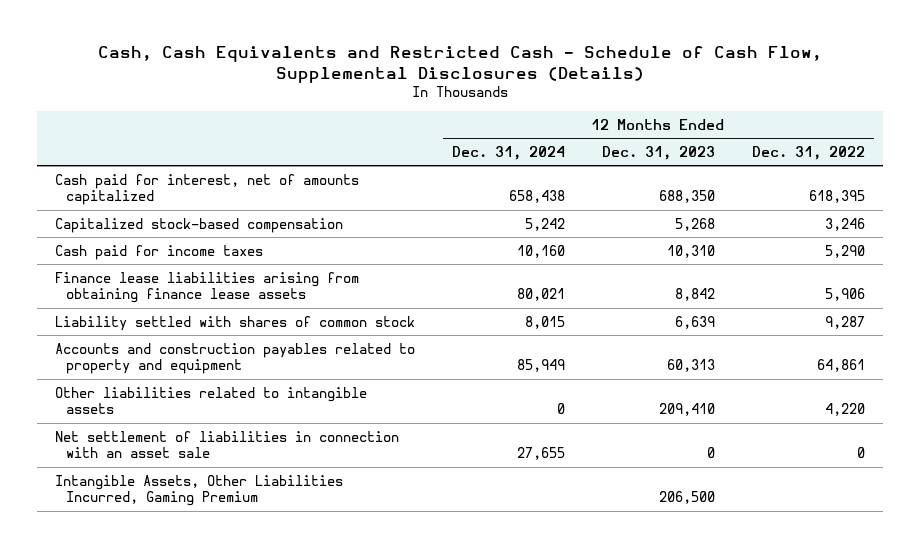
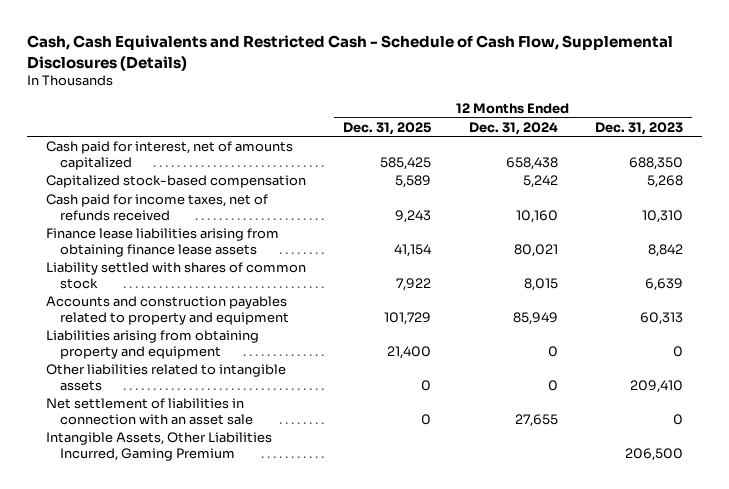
- | 12 Months Ended Dec. 31, 2024 | 12 Months Ended Dec. 31, 2023 | 12 Months Ended Dec. 31, 2022
+ | 12 Months Ended Dec. 31, 2025 | 12 Months Ended Dec. 31, 2024 | 12 Months Ended Dec. 31, 2023
- Cash paid for income taxes | 10,160 | 10,310 | 5,290
+ Cash paid for income taxes, net of refunds received | 9,243 | 10,160 | 10,310
+ Liabilities arising from obtaining property and equipment | 21,400 | 0 | 0

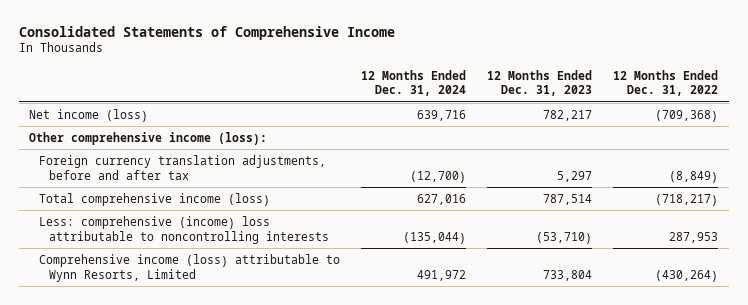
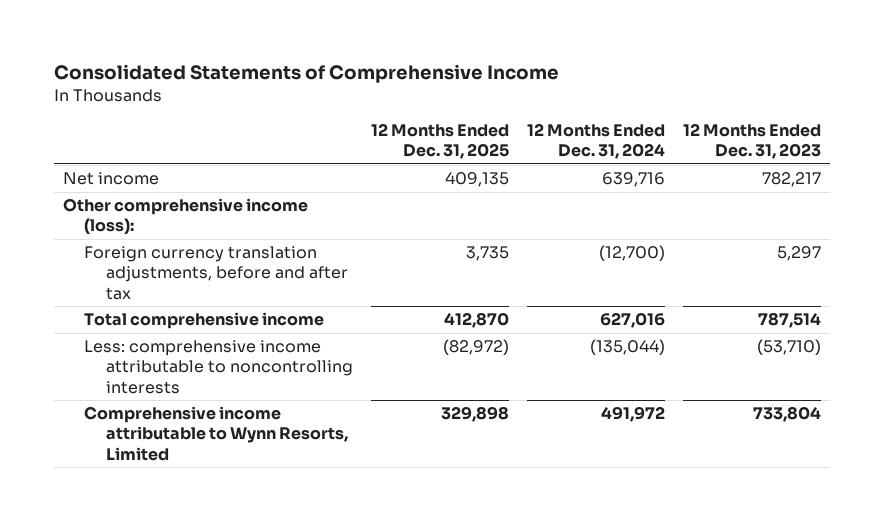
- | 12 Months Ended Dec. 31, 2024 | 12 Months Ended Dec. 31, 2023 | 12 Months Ended Dec. 31, 2022
+ | 12 Months Ended Dec. 31, 2025 | 12 Months Ended Dec. 31, 2024 | 12 Months Ended Dec. 31, 2023
- Net income (loss) | 639,716 | 782,217 | (709,368)
+ Net income | 409,135 | 639,716 | 782,217
- Total comprehensive income (loss) | 627,016 | 787,514 | (718,217)
- Less: comprehensive (income) loss attributable to noncontrolling interests | (135,044) | (53,710) | 287,953
- Comprehensive income (loss) attributable to Wynn Resorts, Limited | 491,972 | 733,804 | (430,264)
+ Total comprehensive income | 412,870 | 627,016 | 787,514
+ Less: comprehensive income attributable to noncontrolling interests | (82,972) | (135,044) | (53,710)
+ Comprehensive income attributable to Wynn Resorts, Limited | 329,898 | 491,972 | 733,804

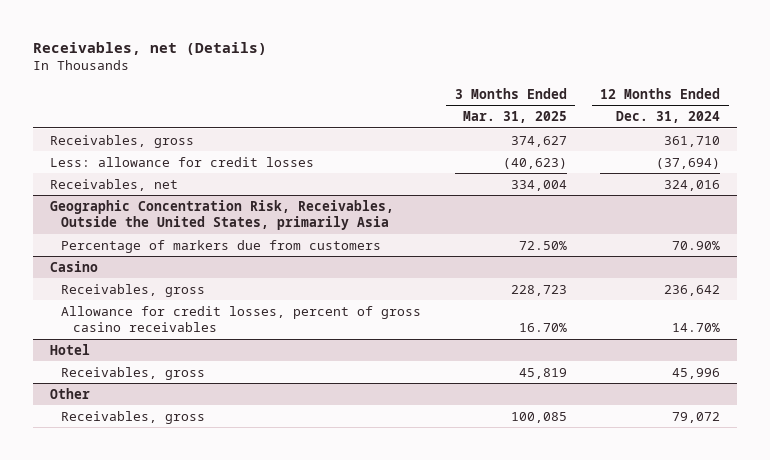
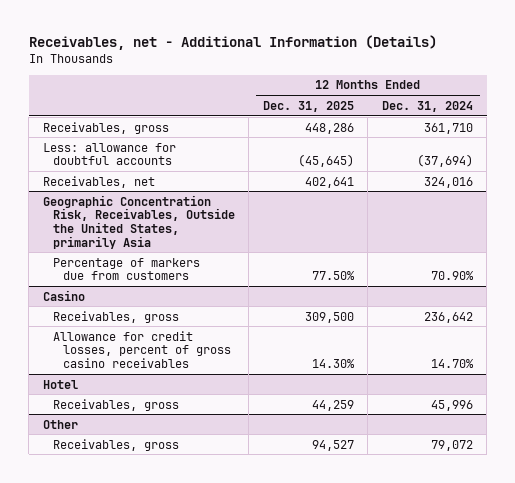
- Receivables, net (Details)
+ Receivables, net - Additional Information (Details)
- | 3 Months Ended Mar. 31, 2025 | 12 Months Ended Dec. 31, 2024
+ | 12 Months Ended Dec. 31, 2025 | 12 Months Ended Dec. 31, 2024
- Less: allowance for credit losses | (40,623) | (37,694)
+ Less: allowance for doubtful accounts | (45,645) | (37,694)

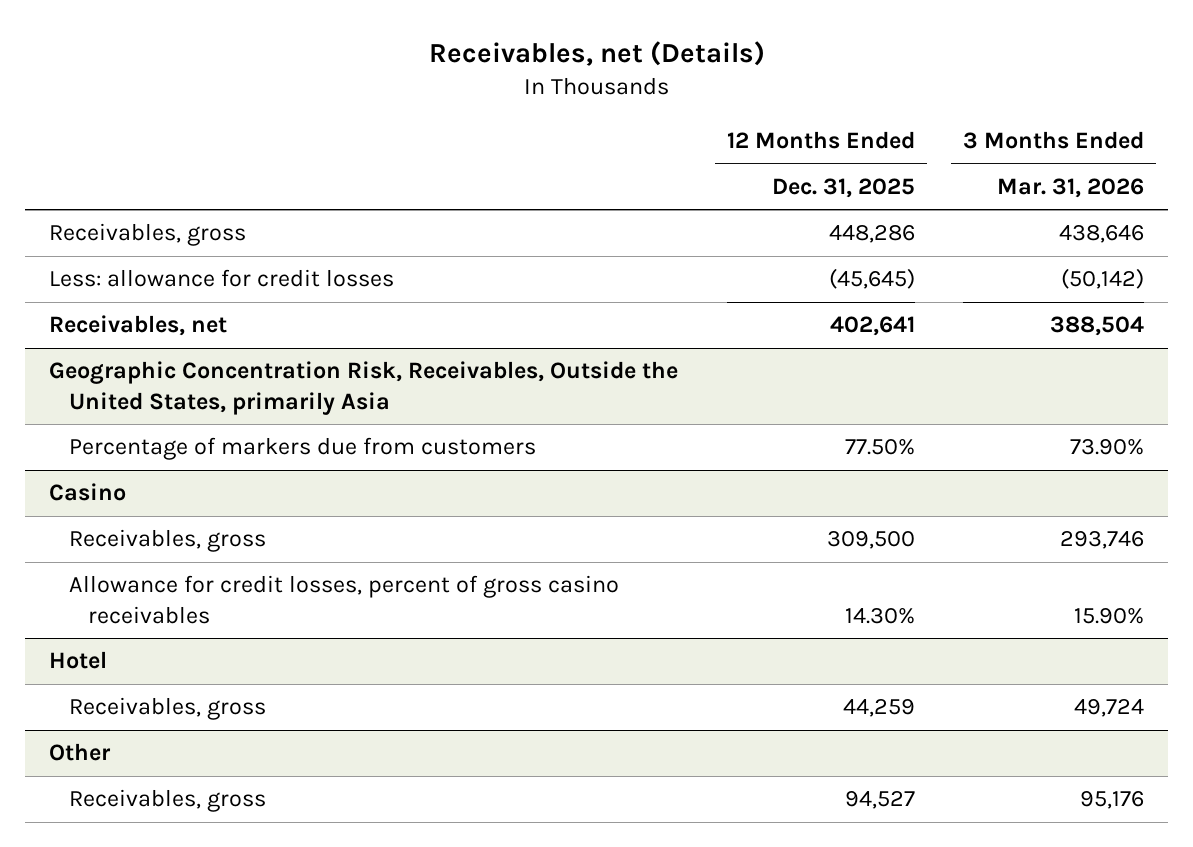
- Receivables, net - Additional Information (Details)
+ Receivables, net (Details)
- | 12 Months Ended Dec. 31, 2025 | 12 Months Ended Dec. 31, 2024
+ | 12 Months Ended Dec. 31, 2025 | 3 Months Ended Mar. 31, 2026
- Less: allowance for doubtful accounts | (45,645) | (37,694)
+ Less: allowance for credit losses | (45,645) | (50,142)

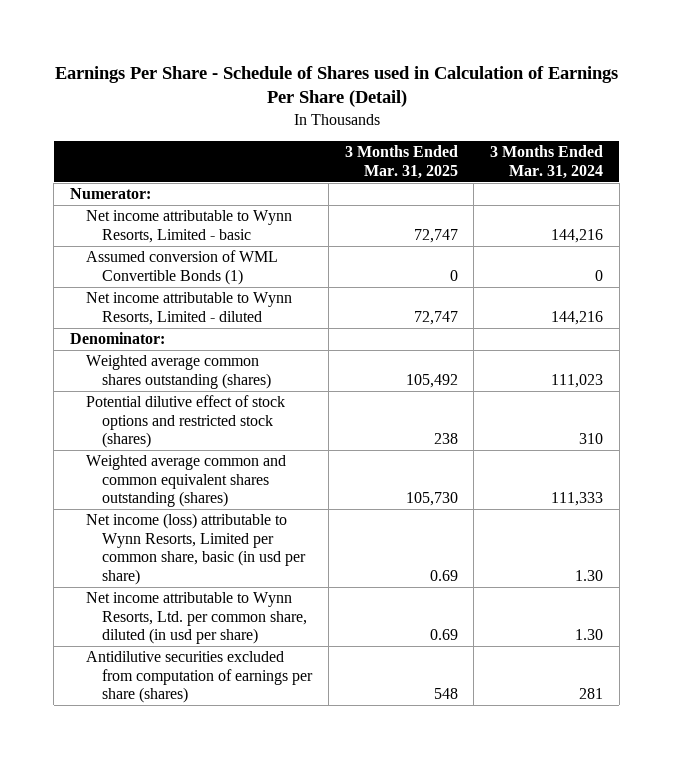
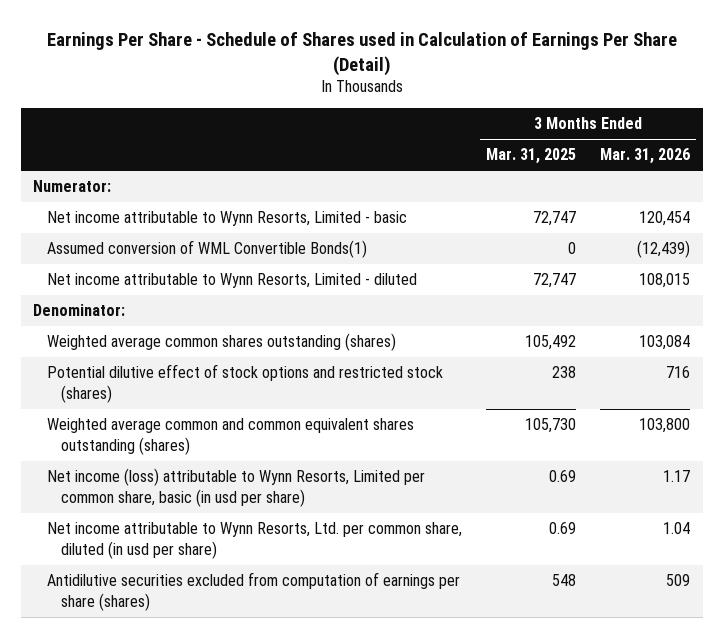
- | 3 Months Ended Mar. 31, 2025 | 3 Months Ended Mar. 31, 2024
+ | 3 Months Ended Mar. 31, 2025 | 3 Months Ended Mar. 31, 2026
- Assumed conversion of WML Convertible Bonds (1) | 0 | 0
+ Assumed conversion of WML Convertible Bonds(1) | 0 | (12,439)

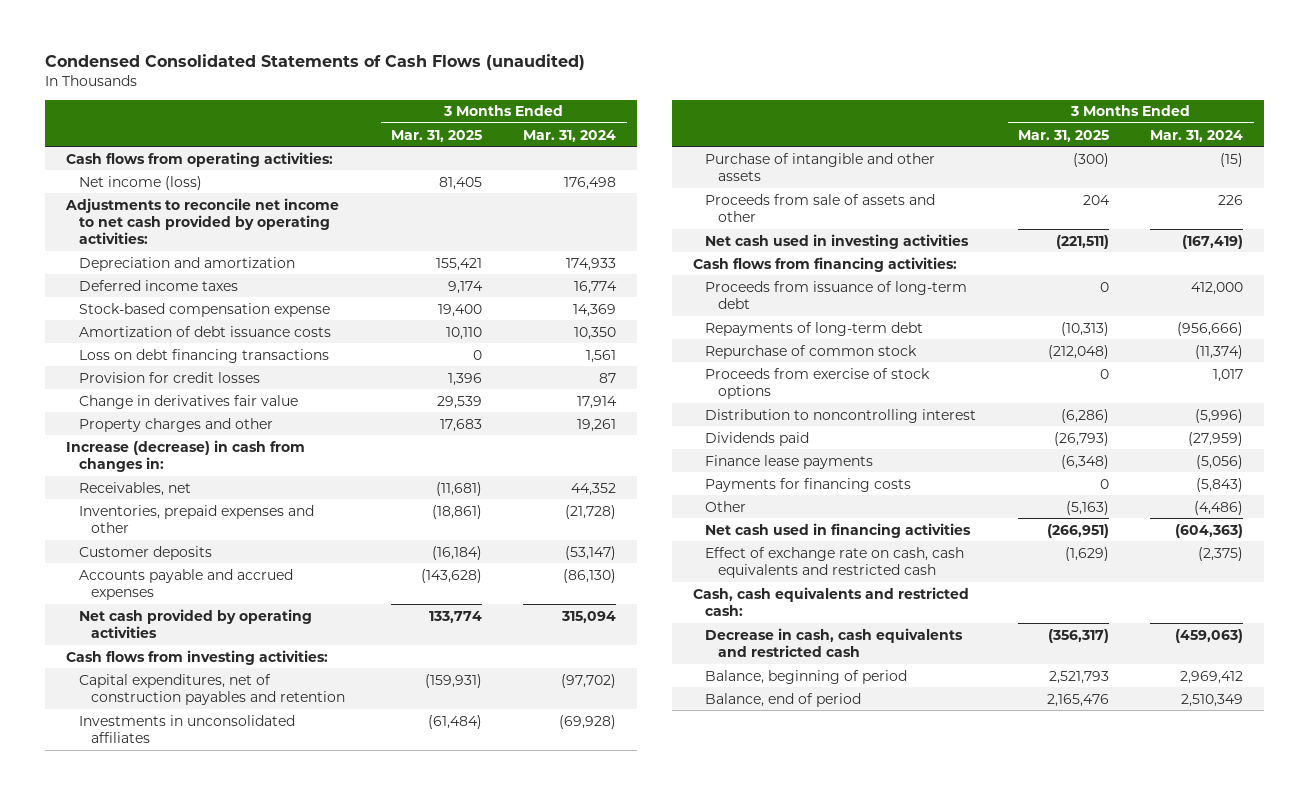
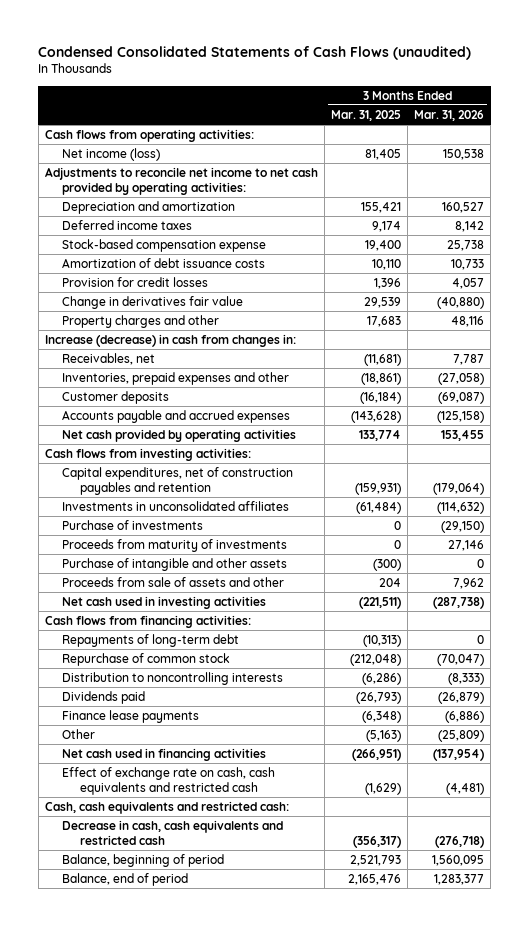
- | 3 Months Ended Mar. 31, 2025 | 3 Months Ended Mar. 31, 2024
+ | 3 Months Ended Mar. 31, 2025 | 3 Months Ended Mar. 31, 2026
- Loss on debt financing transactions | 0 | 1,561
+ Purchase of investments | 0 | (29,150)
+ Proceeds from maturity of investments | 0 | 27,146
- Proceeds from issuance of long-term debt | 0 | 412,000
- Proceeds from exercise of stock options | 0 | 1,017
- Distribution to noncontrolling interest | (6,286) | (5,996)
+ Distribution to noncontrolling interests | (6,286) | (8,333)
- Payments for financing costs | 0 | (5,843)

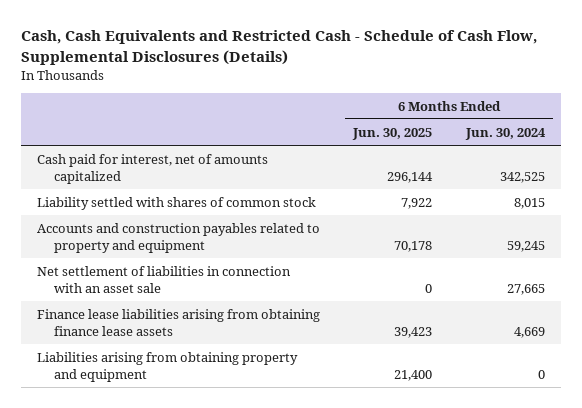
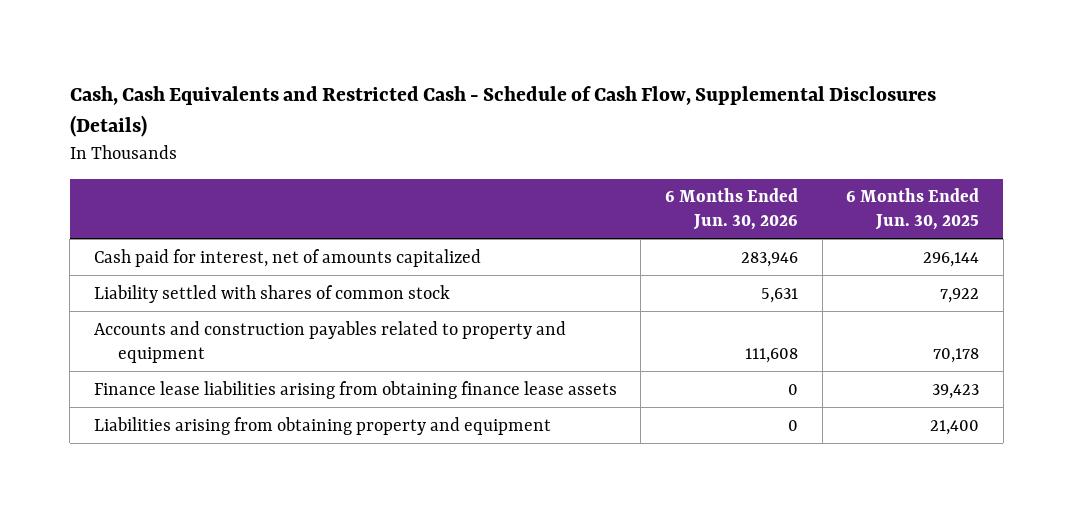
- | 6 Months Ended Jun. 30, 2025 | 6 Months Ended Jun. 30, 2024
+ | 6 Months Ended Jun. 30, 2026 | 6 Months Ended Jun. 30, 2025
- Net settlement of liabilities in connection with an asset sale | 0 | 27,665

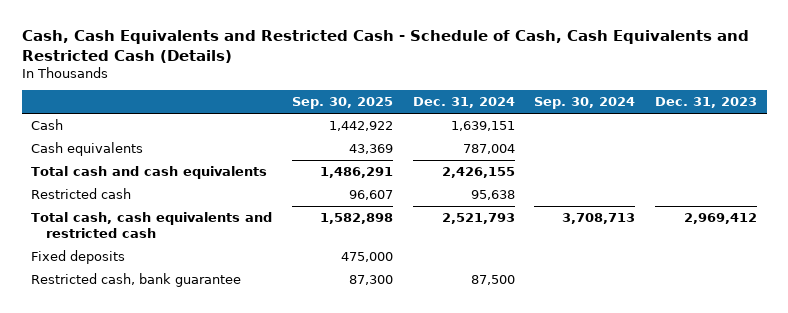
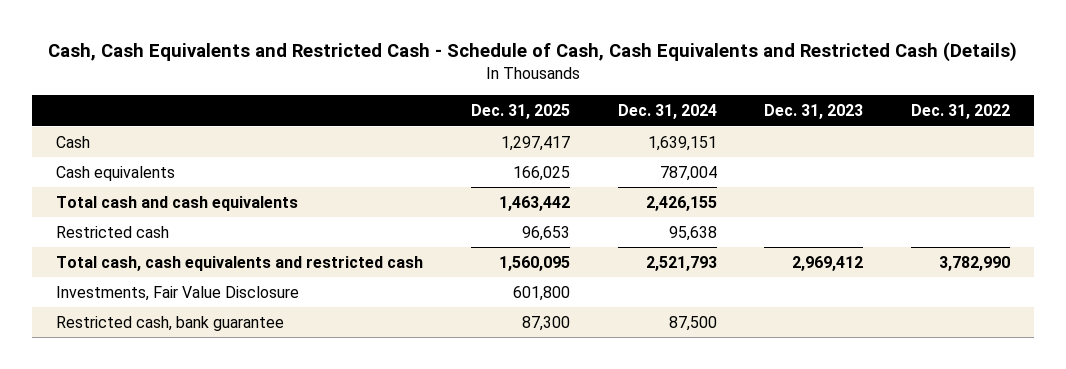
- | Sep. 30, 2025 | Dec. 31, 2024 | Sep. 30, 2024 | Dec. 31, 2023
+ | Dec. 31, 2025 | Dec. 31, 2024 | Dec. 31, 2023 | Dec. 31, 2022
- Fixed deposits | 475,000 | | |
+ Investments, Fair Value Disclosure | 601,800 | | |

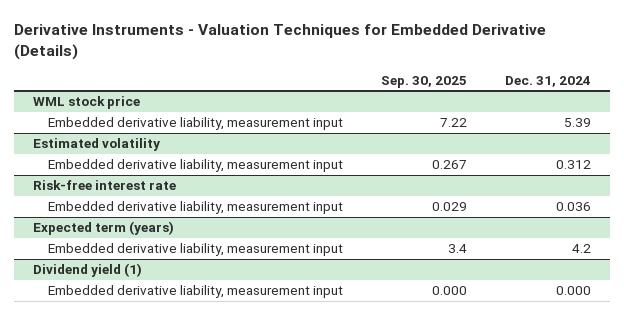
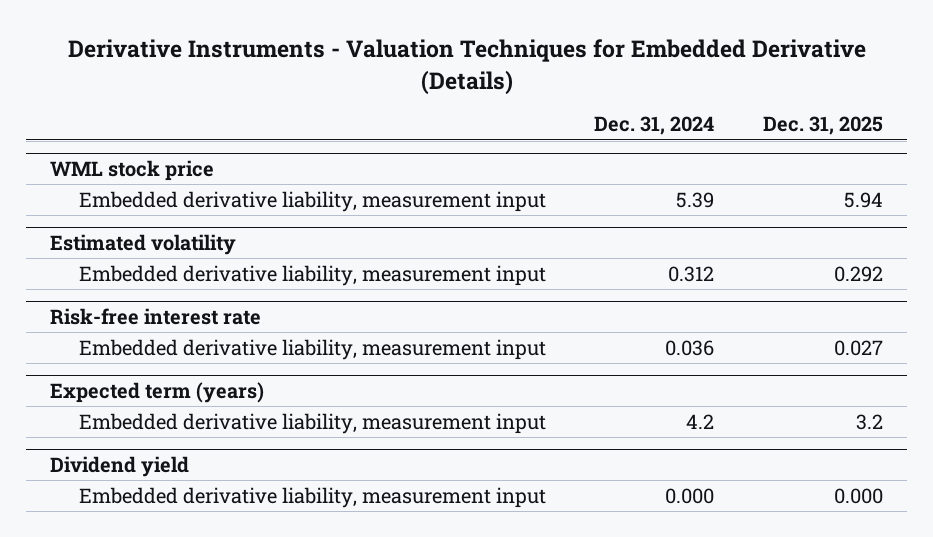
- | Sep. 30, 2025 | Dec. 31, 2024
+ | Dec. 31, 2024 | Dec. 31, 2025
- Dividend yield (1)
+ Dividend yield

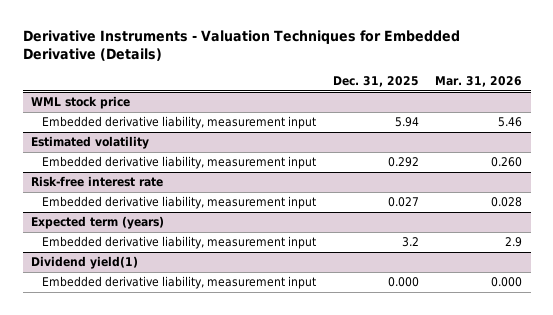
- | Dec. 31, 2024 | Dec. 31, 2025
+ | Dec. 31, 2025 | Mar. 31, 2026
- Dividend yield
+ Dividend yield(1)

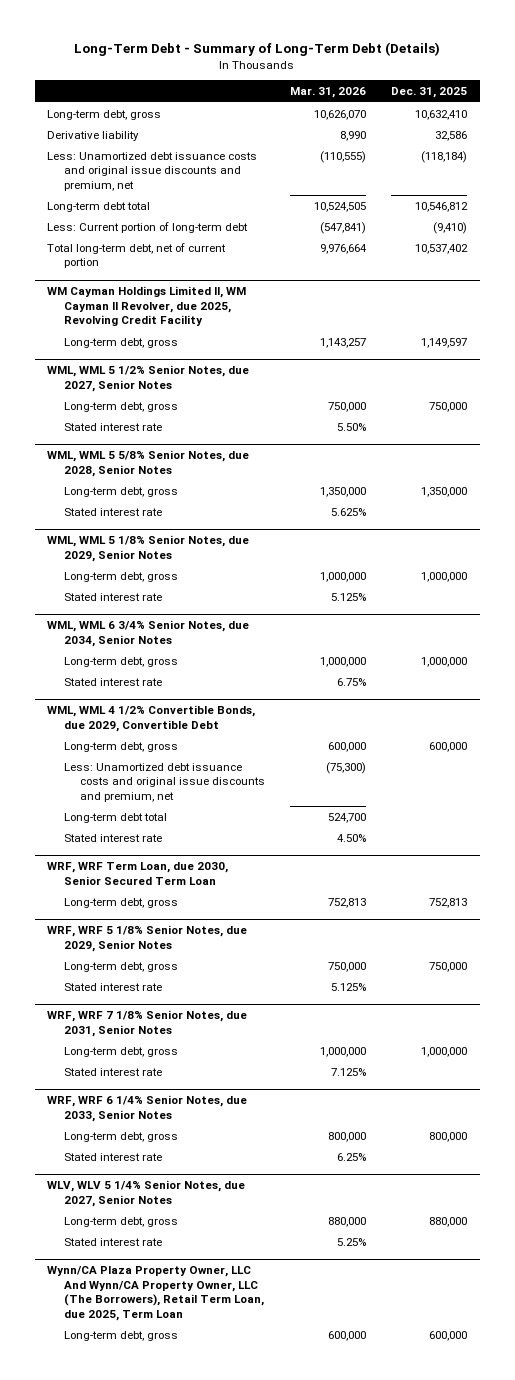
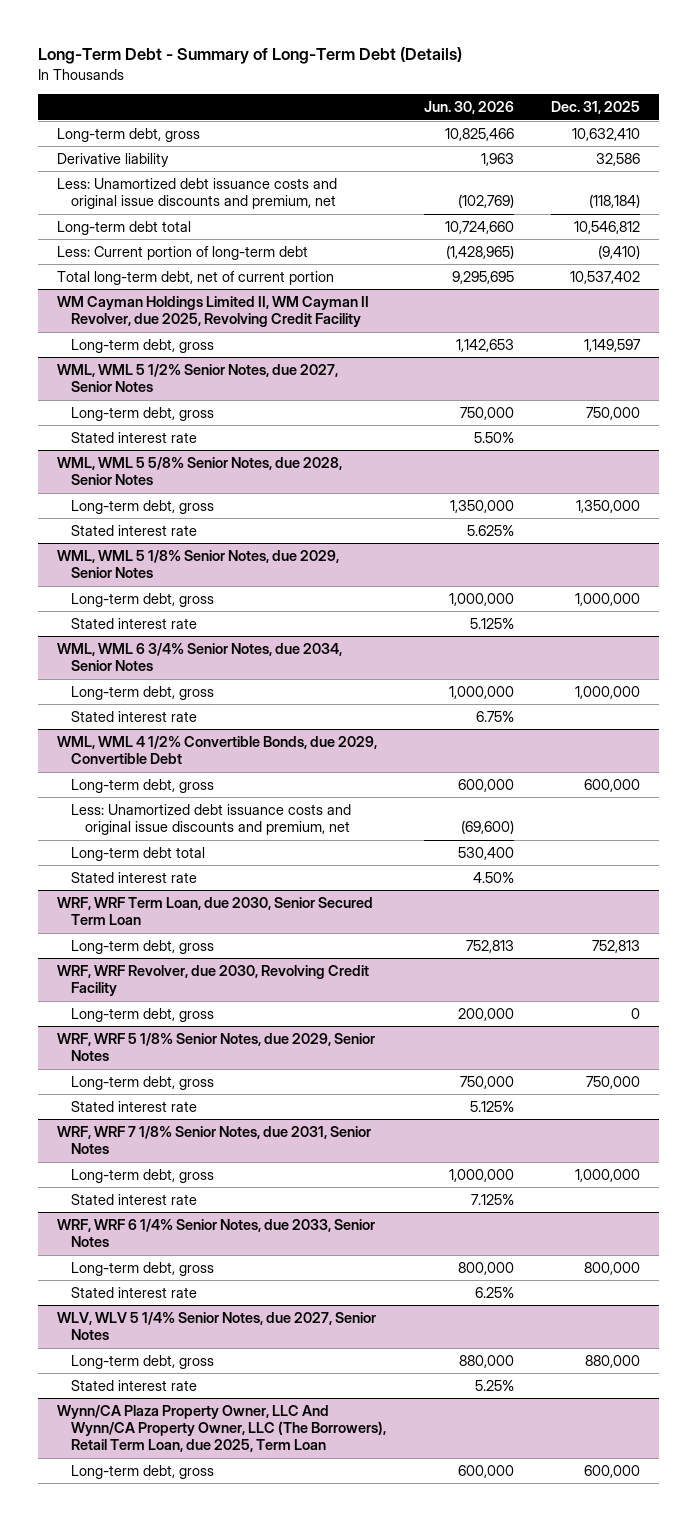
- | Mar. 31, 2026 | Dec. 31, 2025
+ | Jun. 30, 2026 | Dec. 31, 2025
+ WRF, WRF Revolver, due 2030, Revolving Credit Facility
+ Long-term debt, gross | 200,000 | 0

